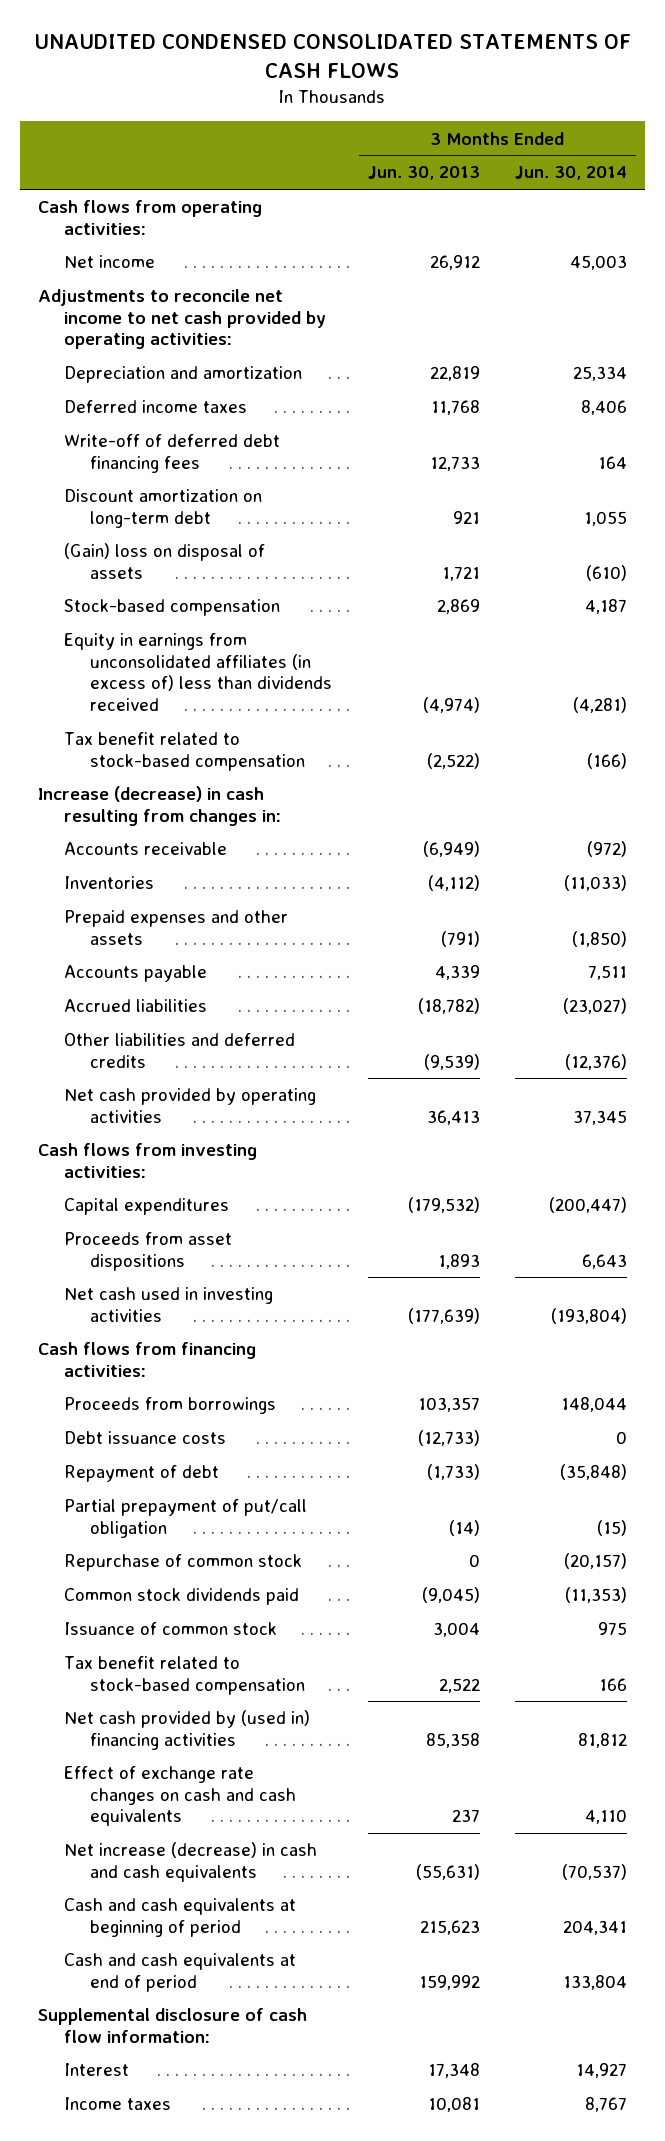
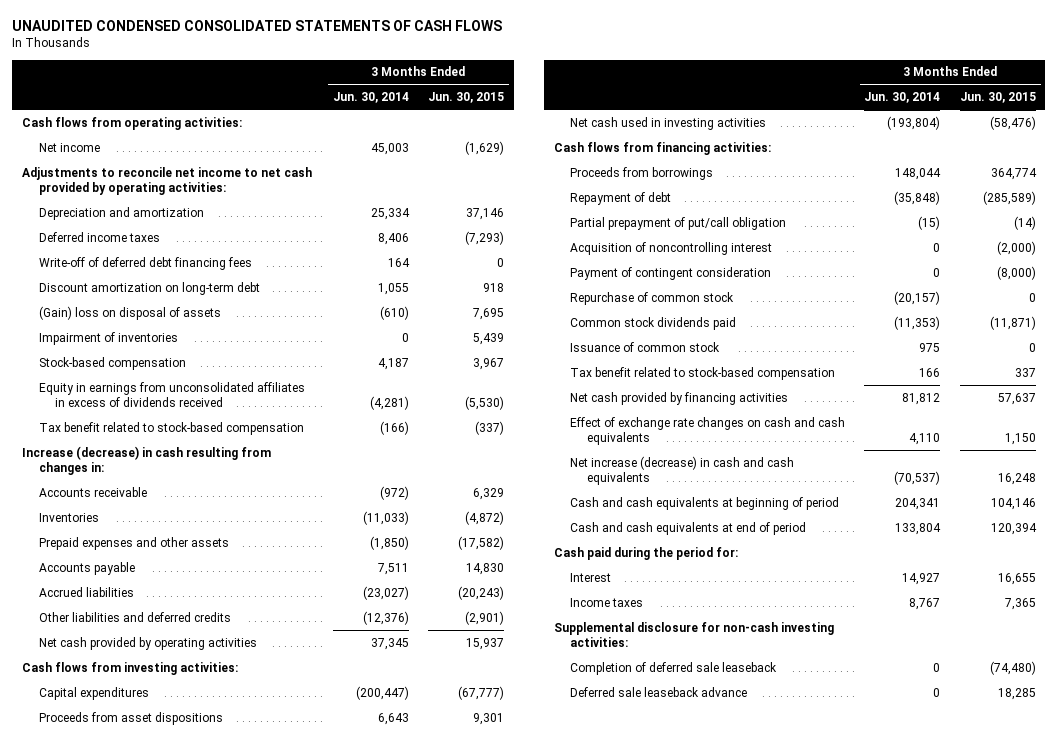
- | 3 Months Ended Jun. 30, 2013 | 3 Months Ended Jun. 30, 2014
+ | 3 Months Ended Jun. 30, 2014 | 3 Months Ended Jun. 30, 2015
+ Impairment of inventories | 0 | 5,439
- Equity in earnings from unconsolidated affiliates (in excess of) less than dividends received | (4,974) | (4,281)
+ Equity in earnings from unconsolidated affiliates in excess of dividends received | (4,281) | (5,530)
- Debt issuance costs | (12,733) | 0
+ Acquisition of noncontrolling interest | 0 | (2,000)
+ Payment of contingent consideration | 0 | (8,000)
- Net cash provided by (used in) financing activities | 85,358 | 81,812
+ Net cash provided by financing activities | 81,812 | 57,637
- Supplemental disclosure of cash flow information:
+ Cash paid during the period for:
+ Supplemental disclosure for non-cash investing activities:
+ Completion of deferred sale leaseback | 0 | (74,480)
+ Deferred sale leaseback advance | 0 | 18,285

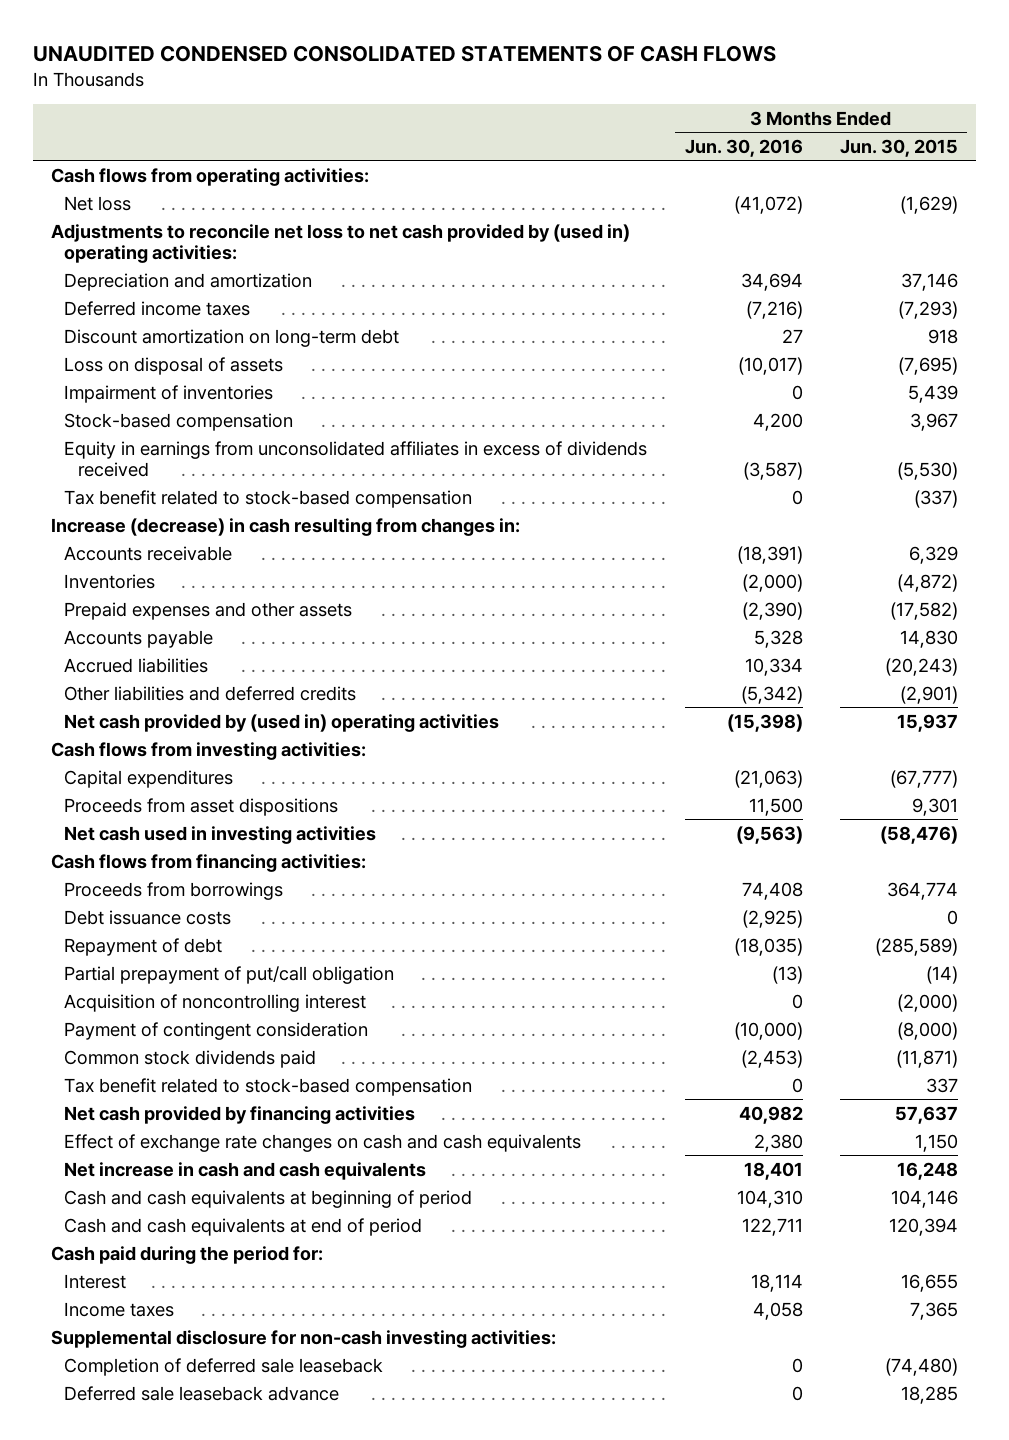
- | 3 Months Ended Jun. 30, 2014 | 3 Months Ended Jun. 30, 2015
+ | 3 Months Ended Jun. 30, 2016 | 3 Months Ended Jun. 30, 2015
- Net income | 45,003 | (1,629)
- Adjustments to reconcile net income to net cash provided by operating activities:
+ Net loss | (41,072) | (1,629)
+ Adjustments to reconcile net loss to net cash provided by (used in) operating activities:
- Write-off of deferred debt financing fees | 164 | 0
- (Gain) loss on disposal of assets | (610) | 7,695
+ Loss on disposal of assets | (10,017) | (7,695)
- Net cash provided by operating activities | 37,345 | 15,937
+ Net cash provided by (used in) operating activities | (15,398) | 15,937
+ Debt issuance costs | (2,925) | 0
- Repurchase of common stock | (20,157) | 0
- Issuance of common stock | 975 | 0
- Net increase (decrease) in cash and cash equivalents | (70,537) | 16,248
+ Net increase in cash and cash equivalents | 18,401 | 16,248

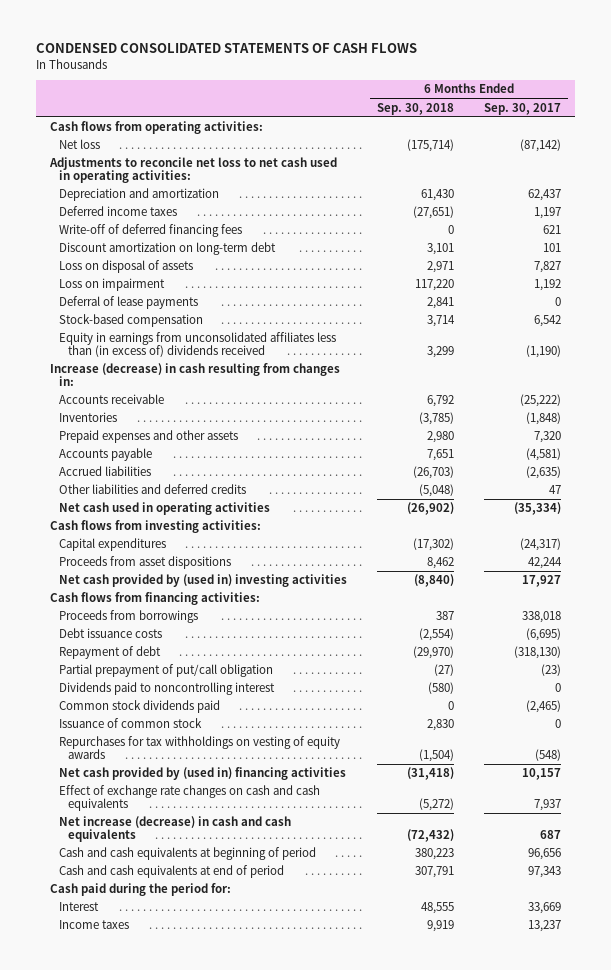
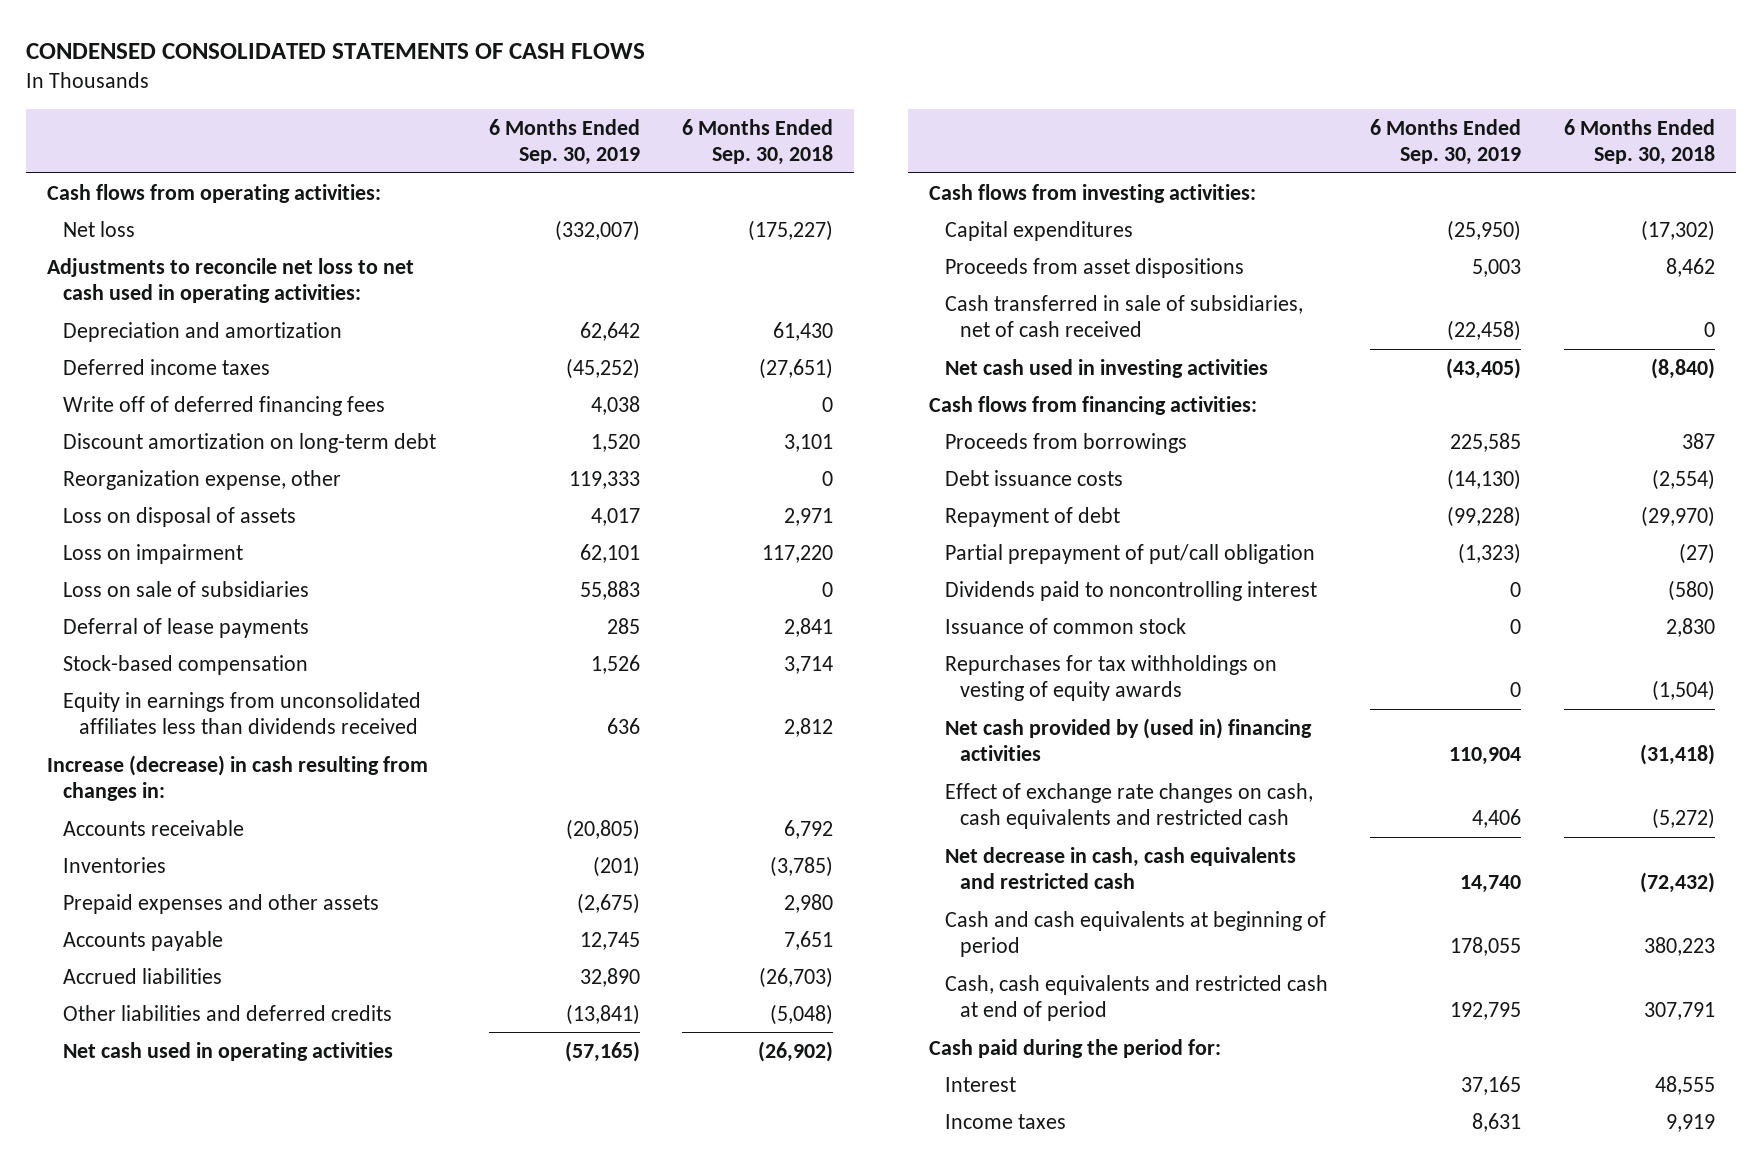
- | 6 Months Ended Sep. 30, 2018 | 6 Months Ended Sep. 30, 2017
+ | 6 Months Ended Sep. 30, 2019 | 6 Months Ended Sep. 30, 2018
- Net loss | (175,714) | (87,142)
+ Net loss | (332,007) | (175,227)
- Write-off of deferred financing fees | 0 | 621
+ Write off of deferred financing fees | 4,038 | 0
+ Reorganization expense, other | 119,333 | 0
+ Loss on sale of subsidiaries | 55,883 | 0
- Equity in earnings from unconsolidated affiliates less than (in excess of) dividends received | 3,299 | (1,190)
+ Equity in earnings from unconsolidated affiliates less than dividends received | 636 | 2,812
- Net cash provided by (used in) investing activities | (8,840) | 17,927
+ Cash transferred in sale of subsidiaries, net of cash received | (22,458) | 0
+ Net cash used in investing activities | (43,405) | (8,840)
- Common stock dividends paid | 0 | (2,465)
- Effect of exchange rate changes on cash and cash equivalents | (5,272) | 7,937
- Net increase (decrease) in cash and cash equivalents | (72,432) | 687
+ Effect of exchange rate changes on cash, cash equivalents and restricted cash | 4,406 | (5,272)
+ Net decrease in cash, cash equivalents and restricted cash | 14,740 | (72,432)
- Cash and cash equivalents at end of period | 307,791 | 97,343
+ Cash, cash equivalents and restricted cash at end of period | 192,795 | 307,791

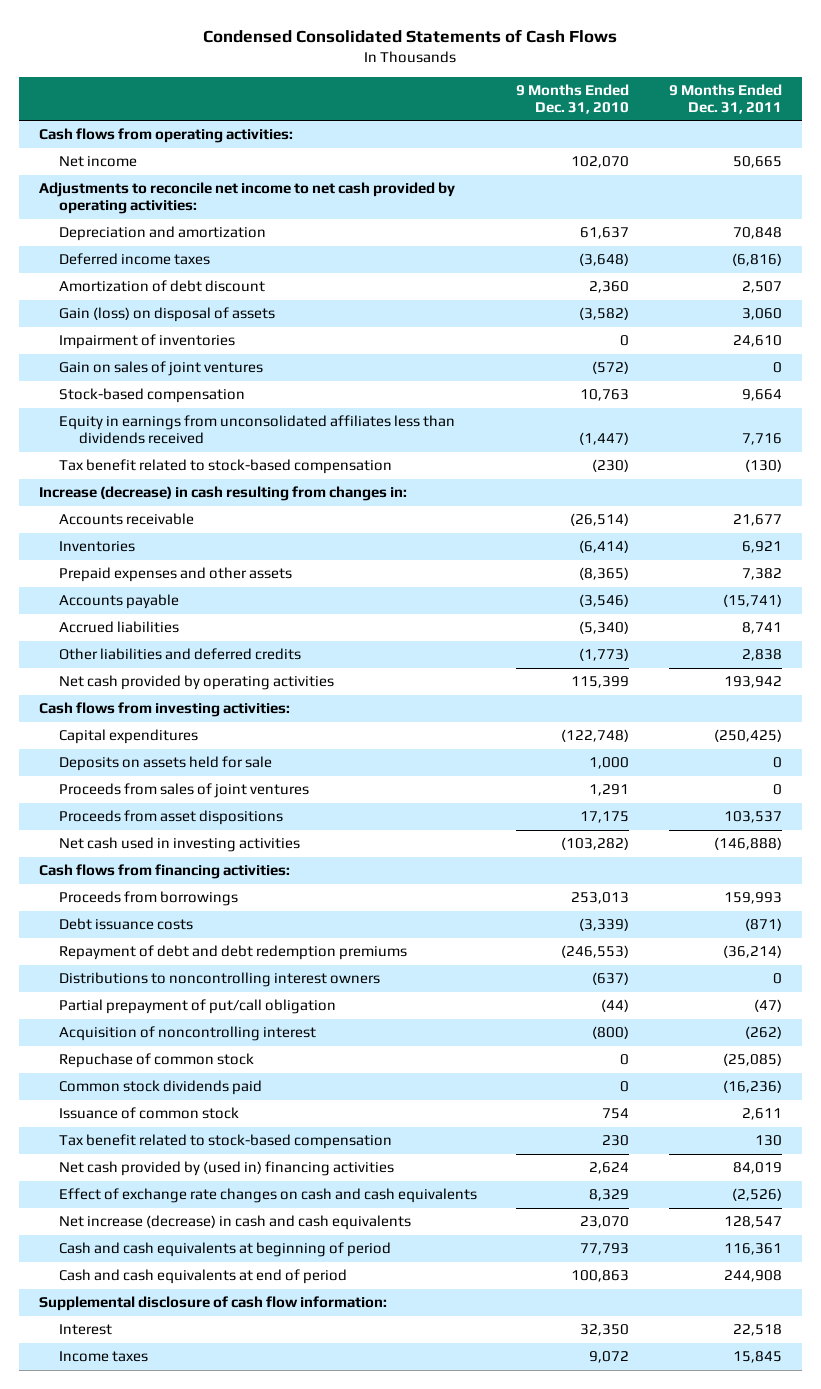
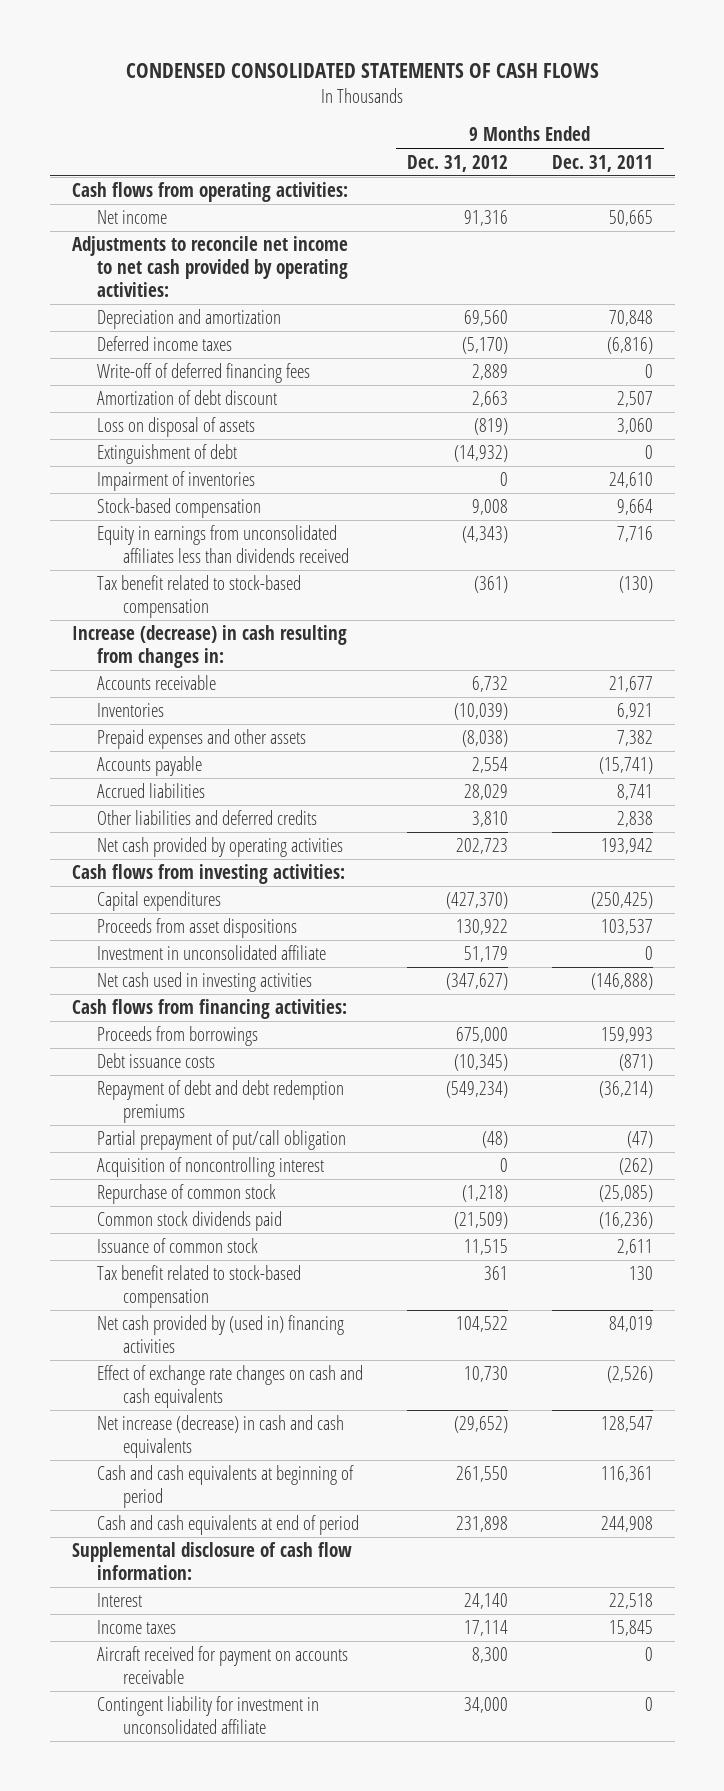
- Condensed Consolidated Statements of Cash Flows
+ CONDENSED CONSOLIDATED STATEMENTS OF CASH FLOWS
- | 9 Months Ended Dec. 31, 2010 | 9 Months Ended Dec. 31, 2011
+ | 9 Months Ended Dec. 31, 2012 | 9 Months Ended Dec. 31, 2011
+ Write-off of deferred financing fees | 2,889 | 0
- Gain (loss) on disposal of assets | (3,582) | 3,060
+ Loss on disposal of assets | (819) | 3,060
+ Extinguishment of debt | (14,932) | 0
- Gain on sales of joint ventures | (572) | 0
- Deposits on assets held for sale | 1,000 | 0
- Proceeds from sales of joint ventures | 1,291 | 0
+ Investment in unconsolidated affiliate | 51,179 | 0
- Distributions to noncontrolling interest owners | (637) | 0
- Repuchase of common stock | 0 | (25,085)
+ Repurchase of common stock | (1,218) | (25,085)
+ Aircraft received for payment on accounts receivable | 8,300 | 0
+ Contingent liability for investment in unconsolidated affiliate | 34,000 | 0

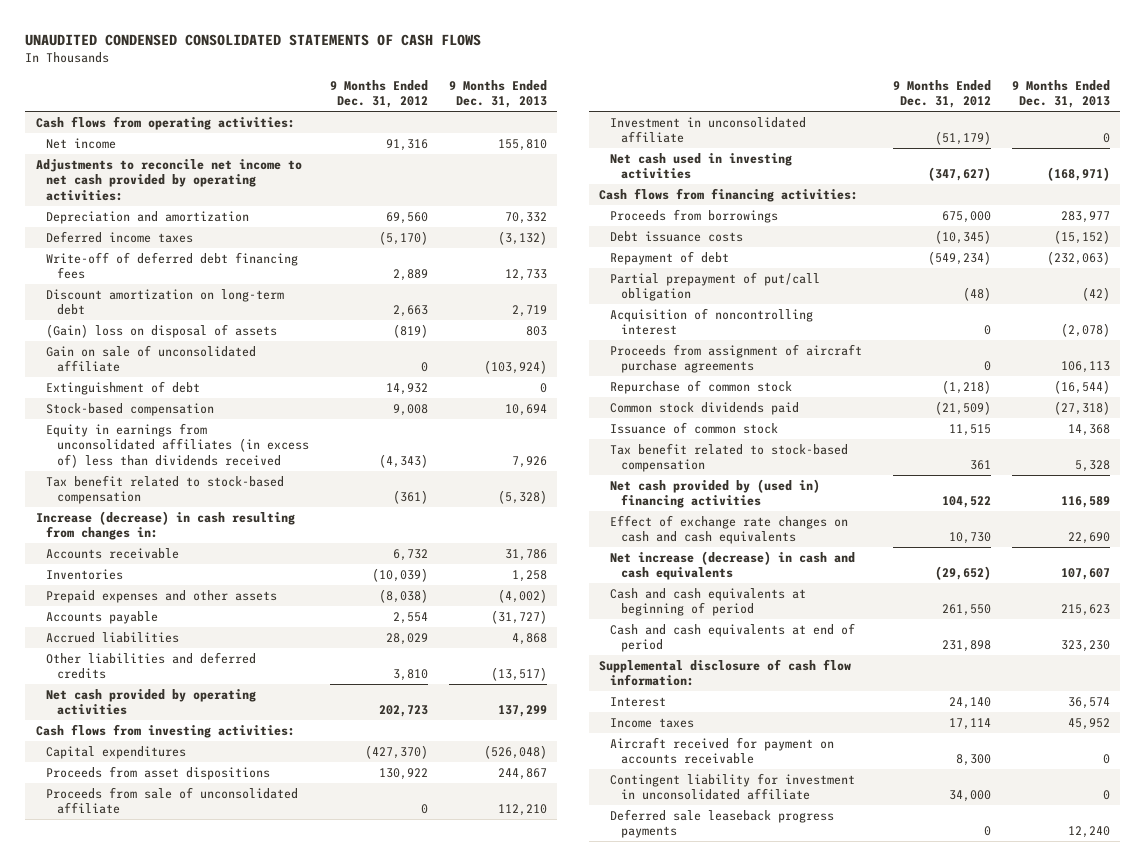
- CONDENSED CONSOLIDATED STATEMENTS OF CASH FLOWS
+ UNAUDITED CONDENSED CONSOLIDATED STATEMENTS OF CASH FLOWS
- | 9 Months Ended Dec. 31, 2012 | 9 Months Ended Dec. 31, 2011
+ | 9 Months Ended Dec. 31, 2012 | 9 Months Ended Dec. 31, 2013
- Write-off of deferred financing fees | 2,889 | 0
- Amortization of debt discount | 2,663 | 2,507
- Loss on disposal of assets | (819) | 3,060
- Extinguishment of debt | (14,932) | 0
- Impairment of inventories | 0 | 24,610
+ Write-off of deferred debt financing fees | 2,889 | 12,733
+ Discount amortization on long-term debt | 2,663 | 2,719
+ (Gain) loss on disposal of assets | (819) | 803
+ Gain on sale of unconsolidated affiliate | 0 | (103,924)
+ Extinguishment of debt | 14,932 | 0
- Equity in earnings from unconsolidated affiliates less than dividends received | (4,343) | 7,716
+ Equity in earnings from unconsolidated affiliates (in excess of) less than dividends received | (4,343) | 7,926
- Investment in unconsolidated affiliate | 51,179 | 0
+ Proceeds from sale of unconsolidated affiliate | 0 | 112,210
+ Investment in unconsolidated affiliate | (51,179) | 0
- Repayment of debt and debt redemption premiums | (549,234) | (36,214)
+ Repayment of debt | (549,234) | (232,063)
+ Proceeds from assignment of aircraft purchase agreements | 0 | 106,113
+ Deferred sale leaseback progress payments | 0 | 12,240

